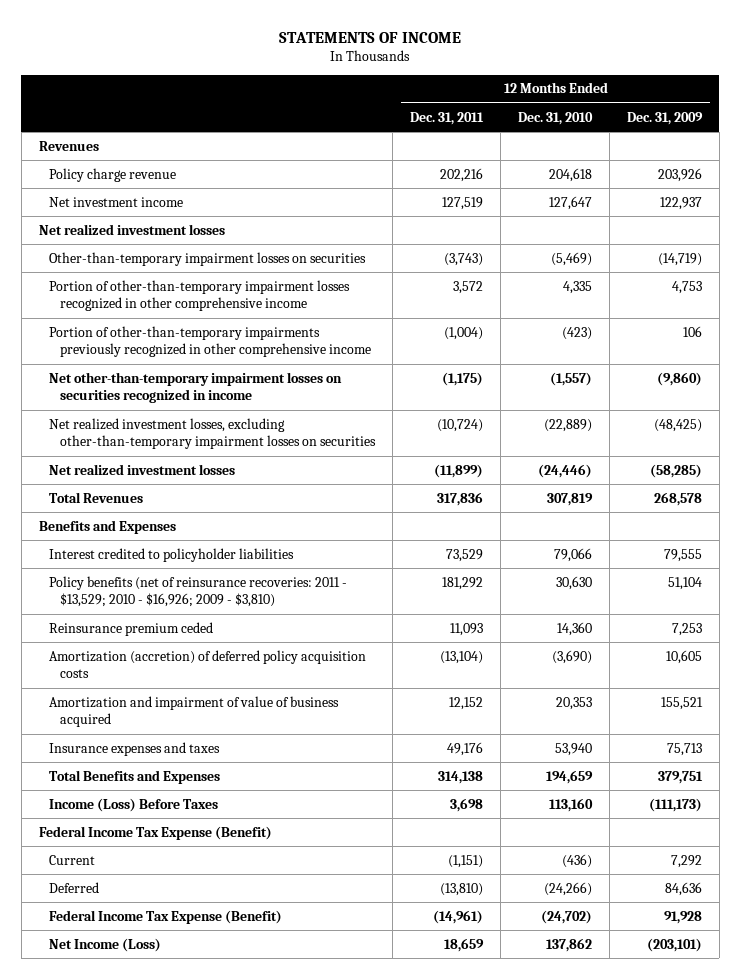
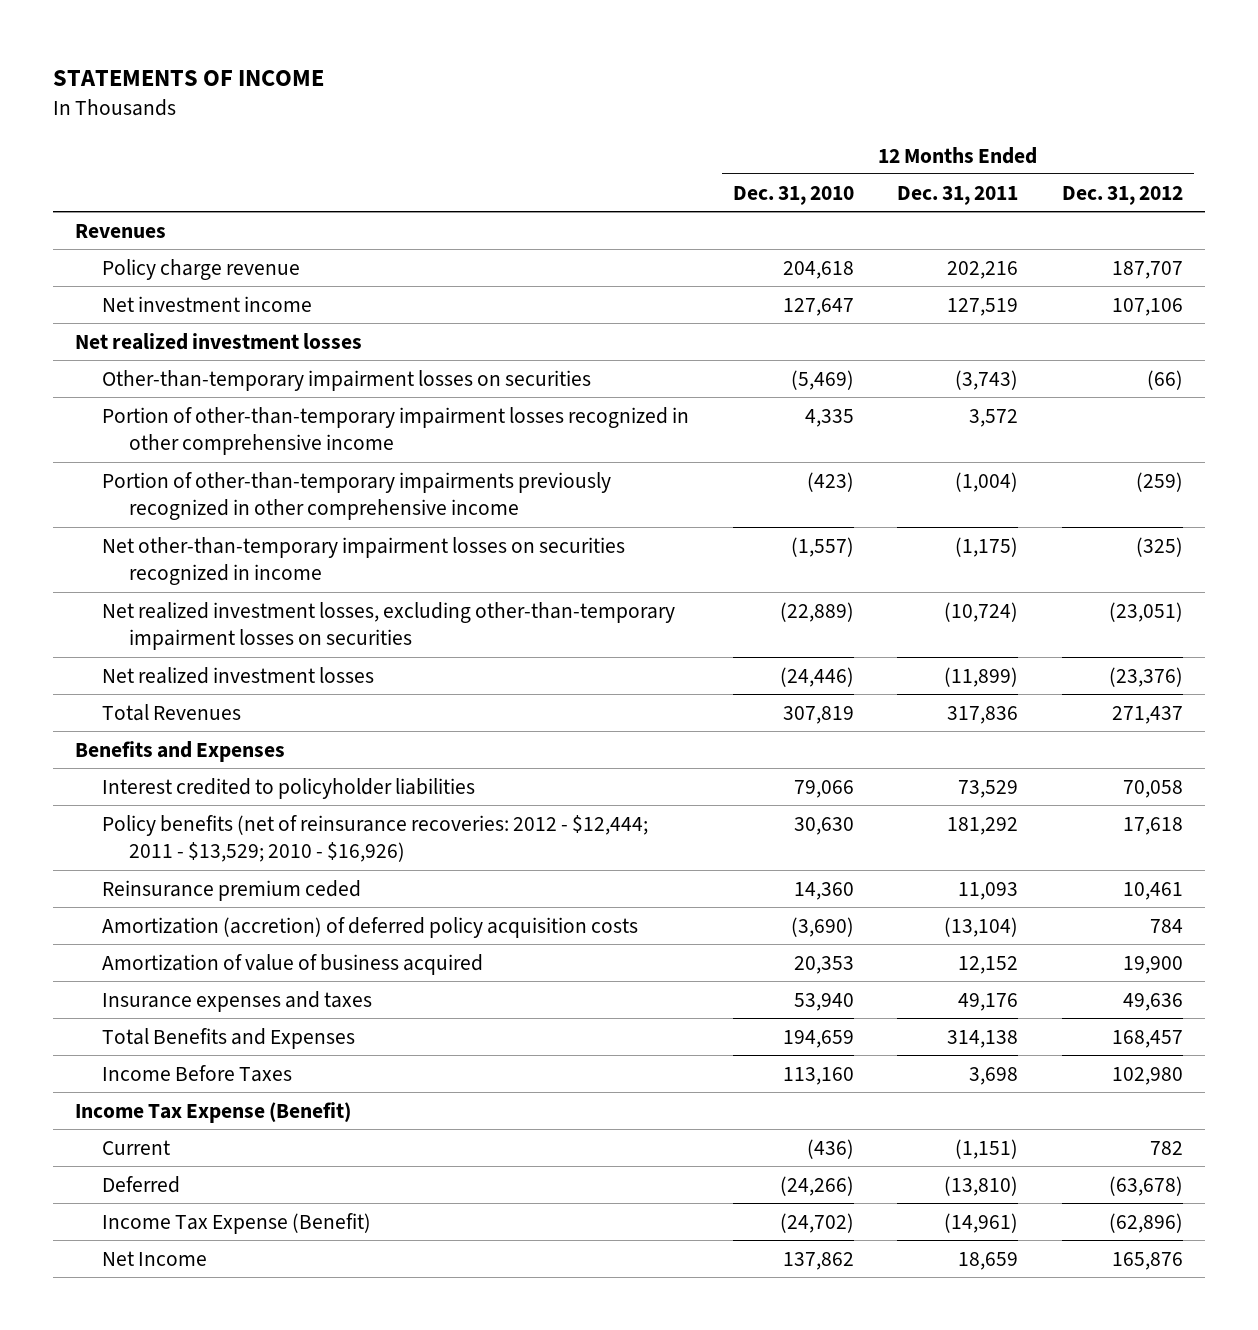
- | 12 Months Ended Dec. 31, 2011 | 12 Months Ended Dec. 31, 2010 | 12 Months Ended Dec. 31, 2009
+ | 12 Months Ended Dec. 31, 2010 | 12 Months Ended Dec. 31, 2011 | 12 Months Ended Dec. 31, 2012
- Policy benefits (net of reinsurance recoveries: 2011 - $13,529; 2010 - $16,926; 2009 - $3,810) | 181,292 | 30,630 | 51,104
+ Policy benefits (net of reinsurance recoveries: 2012 - $12,444; 2011 - $13,529; 2010 - $16,926) | 30,630 | 181,292 | 17,618
- Amortization and impairment of value of business acquired | 12,152 | 20,353 | 155,521
+ Amortization of value of business acquired | 20,353 | 12,152 | 19,900
- Income (Loss) Before Taxes | 3,698 | 113,160 | (111,173)
- Federal Income Tax Expense (Benefit)
+ Income Before Taxes | 113,160 | 3,698 | 102,980
+ Income Tax Expense (Benefit)
- Federal Income Tax Expense (Benefit) | (14,961) | (24,702) | 91,928
- Net Income (Loss) | 18,659 | 137,862 | (203,101)
+ Income Tax Expense (Benefit) | (24,702) | (14,961) | (62,896)
+ Net Income | 137,862 | 18,659 | 165,876

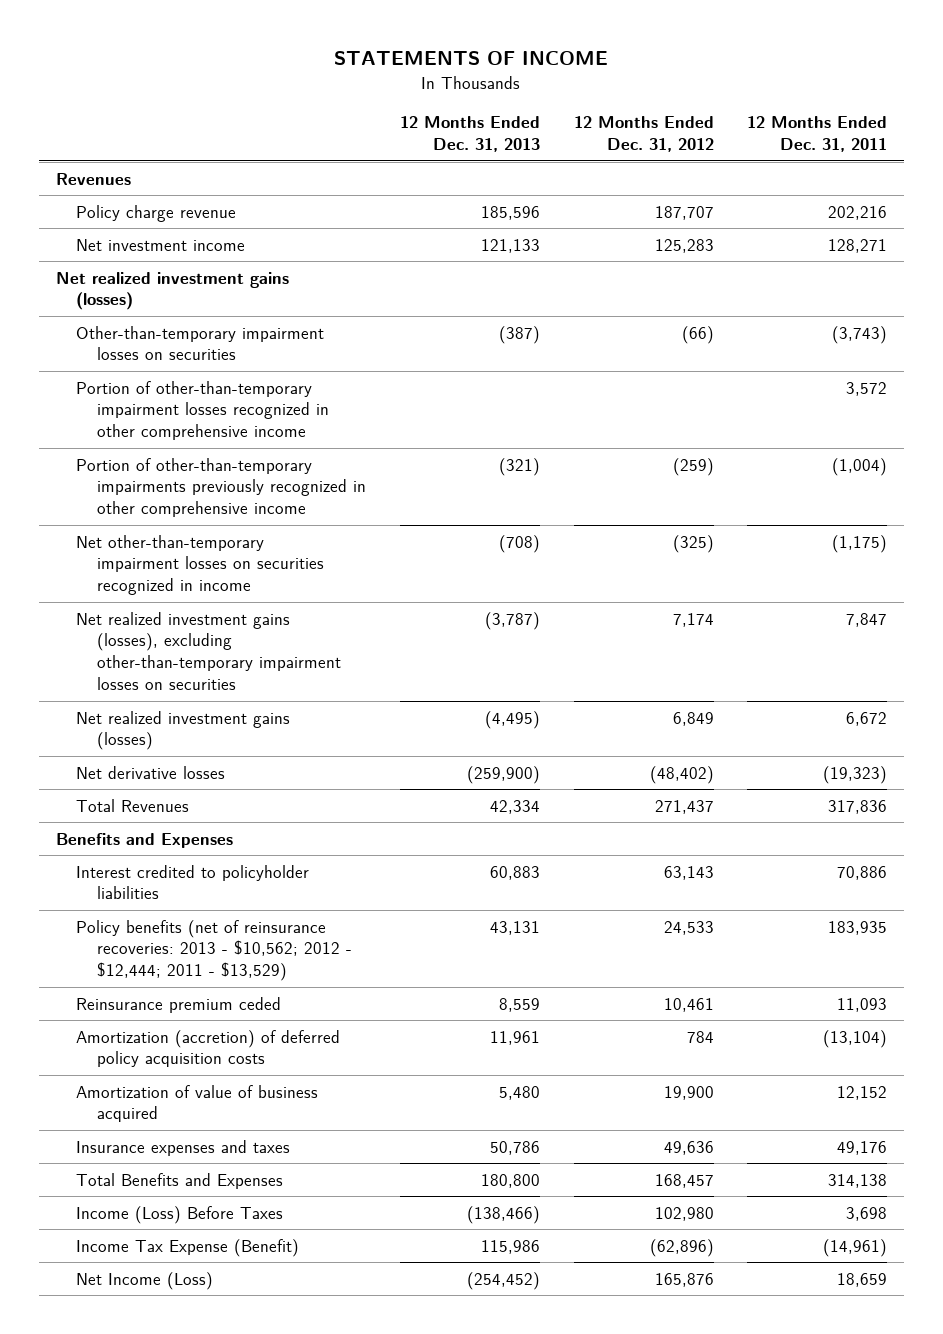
- | 12 Months Ended Dec. 31, 2010 | 12 Months Ended Dec. 31, 2011 | 12 Months Ended Dec. 31, 2012
+ | 12 Months Ended Dec. 31, 2013 | 12 Months Ended Dec. 31, 2012 | 12 Months Ended Dec. 31, 2011
- Net investment income | 127,647 | 127,519 | 107,106
- Net realized investment losses
+ Net investment income | 121,133 | 125,283 | 128,271
+ Net realized investment gains (losses)
- Net realized investment losses, excluding other-than-temporary impairment losses on securities | (22,889) | (10,724) | (23,051)
- Net realized investment losses | (24,446) | (11,899) | (23,376)
+ Net realized investment gains (losses), excluding other-than-temporary impairment losses on securities | (3,787) | 7,174 | 7,847
+ Net realized investment gains (losses) | (4,495) | 6,849 | 6,672
+ Net derivative losses | (259,900) | (48,402) | (19,323)
- Interest credited to policyholder liabilities | 79,066 | 73,529 | 70,058
- Policy benefits (net of reinsurance recoveries: 2012 - $12,444; 2011 - $13,529; 2010 - $16,926) | 30,630 | 181,292 | 17,618
+ Interest credited to policyholder liabilities | 60,883 | 63,143 | 70,886
+ Policy benefits (net of reinsurance recoveries: 2013 - $10,562; 2012 - $12,444; 2011 - $13,529) | 43,131 | 24,533 | 183,935
- Income Before Taxes | 113,160 | 3,698 | 102,980
- Income Tax Expense (Benefit)
- Current | (436) | (1,151) | 782
- Deferred | (24,266) | (13,810) | (63,678)
+ Income (Loss) Before Taxes | (138,466) | 102,980 | 3,698
- Net Income | 137,862 | 18,659 | 165,876
+ Net Income (Loss) | (254,452) | 165,876 | 18,659

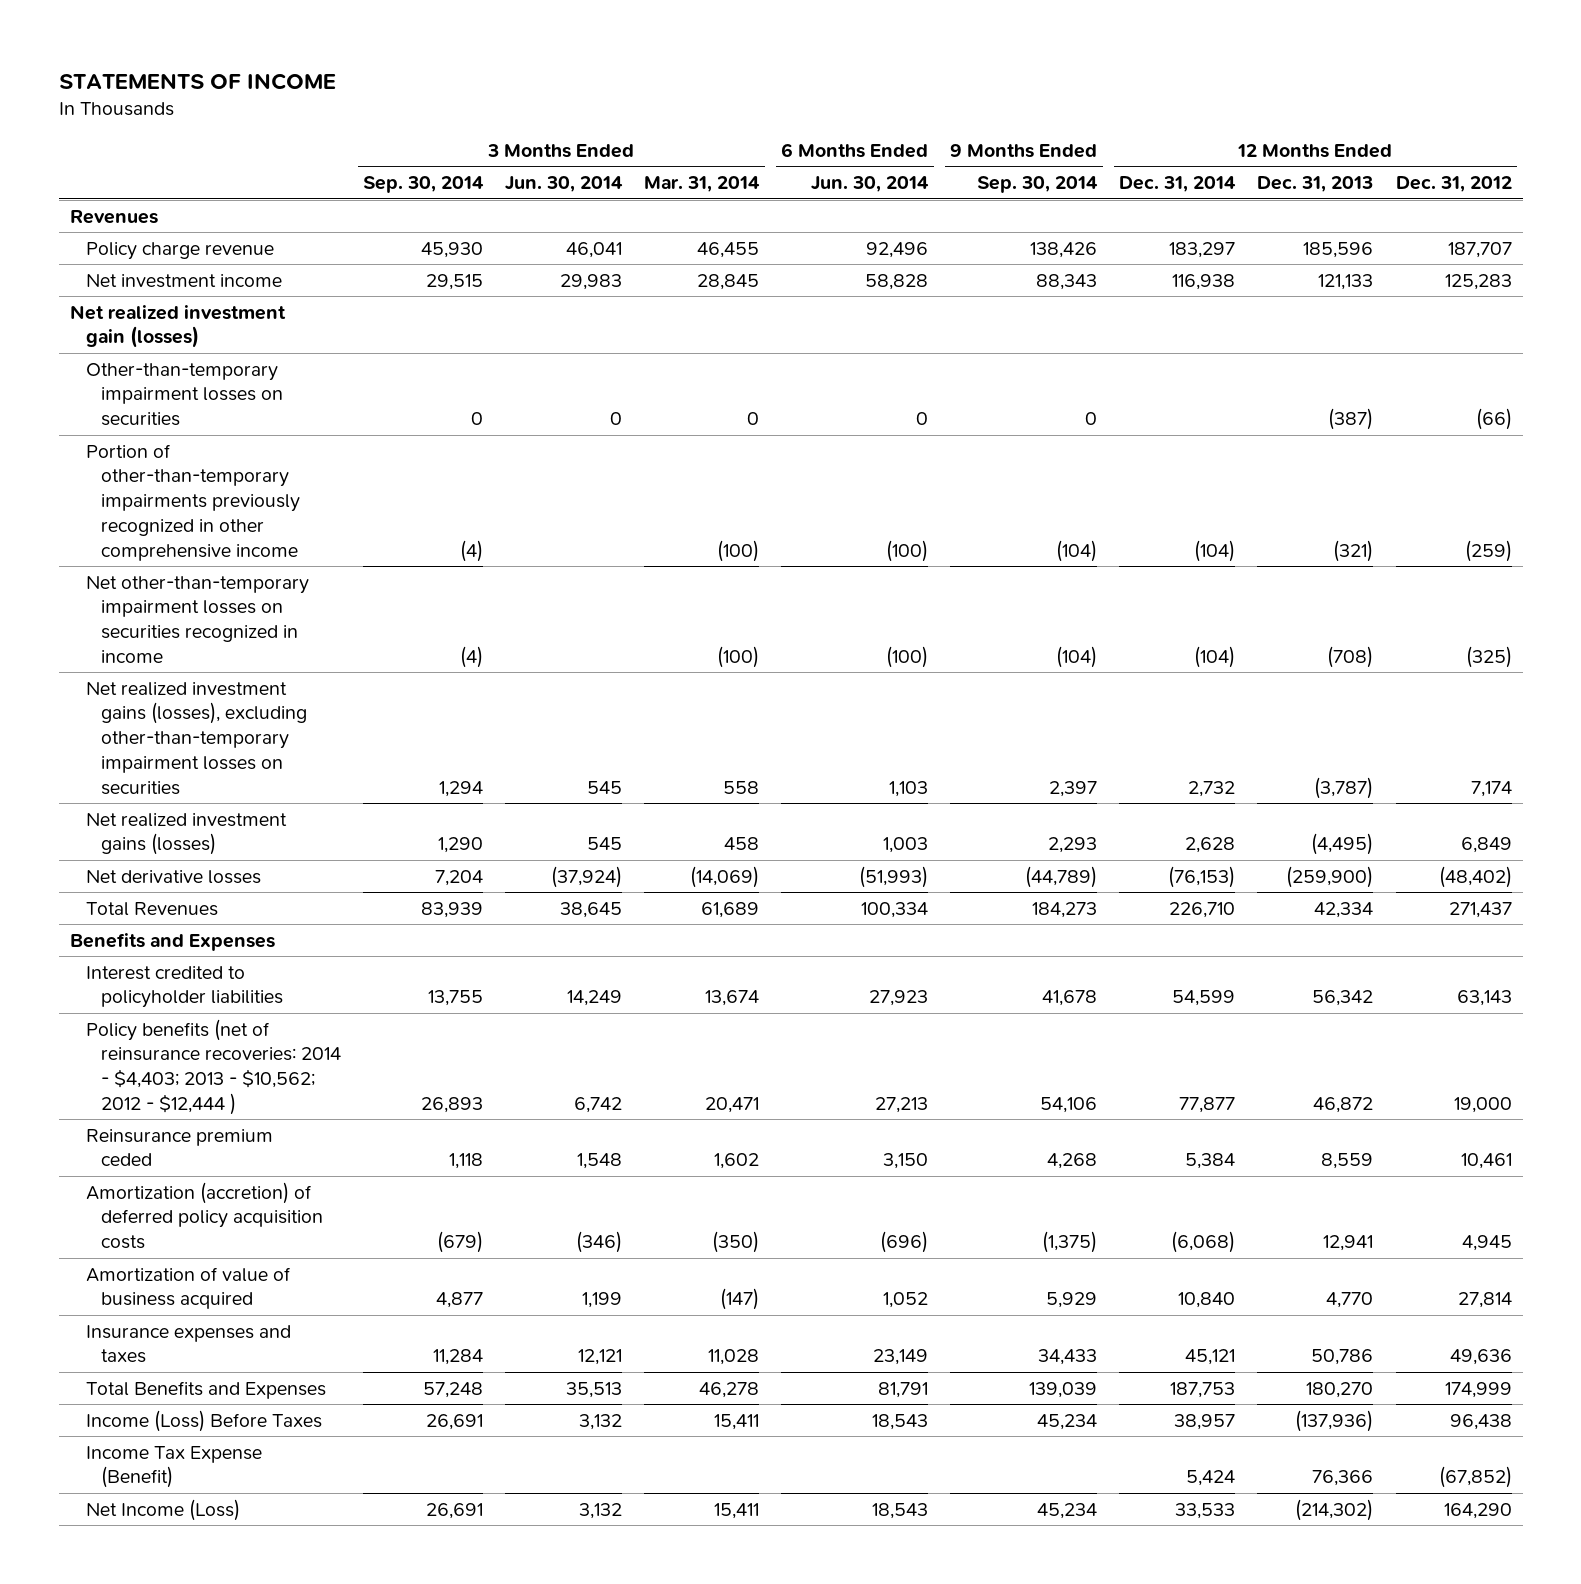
- | 12 Months Ended Dec. 31, 2013 | 12 Months Ended Dec. 31, 2012 | 12 Months Ended Dec. 31, 2011
+ | 3 Months Ended Sep. 30, 2014 | 3 Months Ended Jun. 30, 2014 | 3 Months Ended Mar. 31, 2014 | 6 Months Ended Jun. 30, 2014 | 9 Months Ended Sep. 30, 2014 | 12 Months Ended Dec. 31, 2014 | 12 Months Ended Dec. 31, 2013 | 12 Months Ended Dec. 31, 2012
- Net realized investment gains (losses)
+ Net realized investment gain (losses)
- Portion of other-than-temporary impairment losses recognized in other comprehensive income | | | 3,572
- Interest credited to policyholder liabilities | 60,883 | 63,143 | 70,886
- Policy benefits (net of reinsurance recoveries: 2013 - $10,562; 2012 - $12,444; 2011 - $13,529) | 43,131 | 24,533 | 183,935
+ Interest credited to policyholder liabilities | 13,755 | 14,249 | 13,674 | 27,923 | 41,678 | 54,599 | 56,342 | 63,143
+ Policy benefits (net of reinsurance recoveries: 2014 - $4,403; 2013 - $10,562; 2012 - $12,444 ) | 26,893 | 6,742 | 20,471 | 27,213 | 54,106 | 77,877 | 46,872 | 19,000
- Amortization (accretion) of deferred policy acquisition costs | 11,961 | 784 | (13,104)
- Amortization of value of business acquired | 5,480 | 19,900 | 12,152
+ Amortization (accretion) of deferred policy acquisition costs | (679) | (346) | (350) | (696) | (1,375) | (6,068) | 12,941 | 4,945
+ Amortization of value of business acquired | 4,877 | 1,199 | (147) | 1,052 | 5,929 | 10,840 | 4,770 | 27,814
- Total Benefits and Expenses | 180,800 | 168,457 | 314,138
- Income (Loss) Before Taxes | (138,466) | 102,980 | 3,698
- Income Tax Expense (Benefit) | 115,986 | (62,896) | (14,961)
- Net Income (Loss) | (254,452) | 165,876 | 18,659
+ Total Benefits and Expenses | 57,248 | 35,513 | 46,278 | 81,791 | 139,039 | 187,753 | 180,270 | 174,999
+ Income (Loss) Before Taxes | 26,691 | 3,132 | 15,411 | 18,543 | 45,234 | 38,957 | (137,936) | 96,438
+ Income Tax Expense (Benefit) | | | | | | 5,424 | 76,366 | (67,852)
+ Net Income (Loss) | 26,691 | 3,132 | 15,411 | 18,543 | 45,234 | 33,533 | (214,302) | 164,290

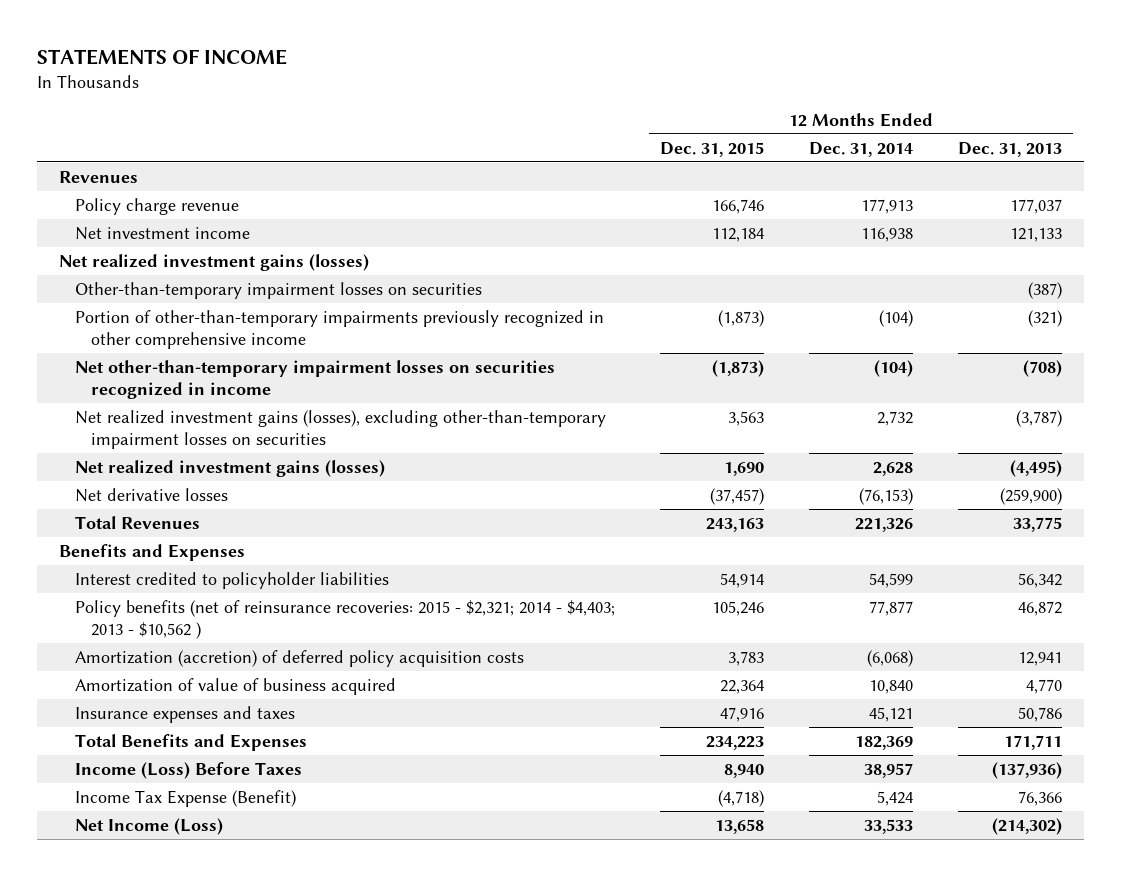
- | 3 Months Ended Sep. 30, 2014 | 3 Months Ended Jun. 30, 2014 | 3 Months Ended Mar. 31, 2014 | 6 Months Ended Jun. 30, 2014 | 9 Months Ended Sep. 30, 2014 | 12 Months Ended Dec. 31, 2014 | 12 Months Ended Dec. 31, 2013 | 12 Months Ended Dec. 31, 2012
+ | 12 Months Ended Dec. 31, 2015 | 12 Months Ended Dec. 31, 2014 | 12 Months Ended Dec. 31, 2013
- Policy charge revenue | 45,930 | 46,041 | 46,455 | 92,496 | 138,426 | 183,297 | 185,596 | 187,707
+ Policy charge revenue | 166,746 | 177,913 | 177,037
- Net realized investment gain (losses)
+ Net realized investment gains (losses)
- Total Revenues | 83,939 | 38,645 | 61,689 | 100,334 | 184,273 | 226,710 | 42,334 | 271,437
+ Total Revenues | 243,163 | 221,326 | 33,775
- Policy benefits (net of reinsurance recoveries: 2014 - $4,403; 2013 - $10,562; 2012 - $12,444 ) | 26,893 | 6,742 | 20,471 | 27,213 | 54,106 | 77,877 | 46,872 | 19,000
- Reinsurance premium ceded | 1,118 | 1,548 | 1,602 | 3,150 | 4,268 | 5,384 | 8,559 | 10,461
+ Policy benefits (net of reinsurance recoveries: 2015 - $2,321; 2014 - $4,403; 2013 - $10,562 ) | 105,246 | 77,877 | 46,872
- Total Benefits and Expenses | 57,248 | 35,513 | 46,278 | 81,791 | 139,039 | 187,753 | 180,270 | 174,999
+ Total Benefits and Expenses | 234,223 | 182,369 | 171,711

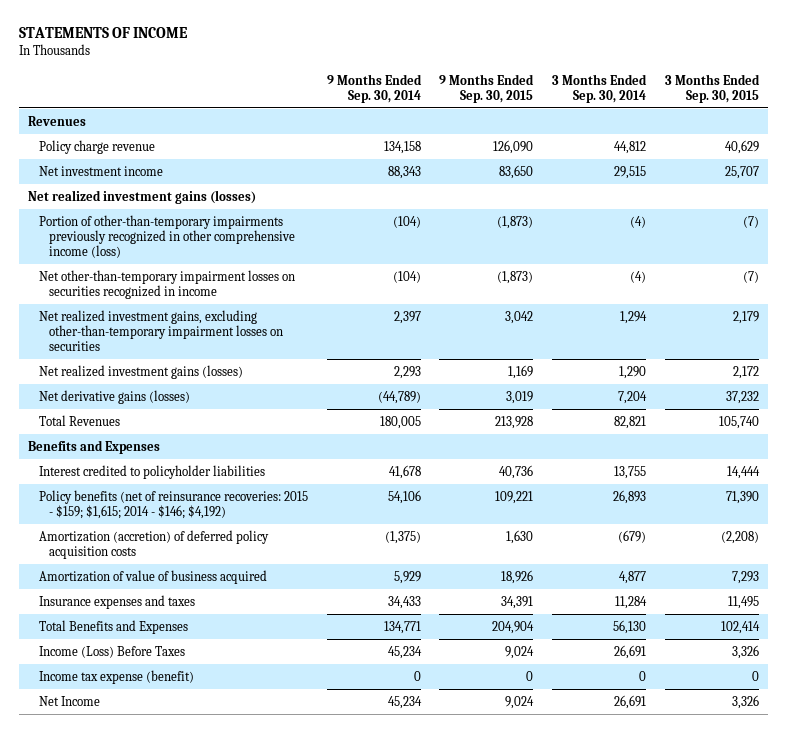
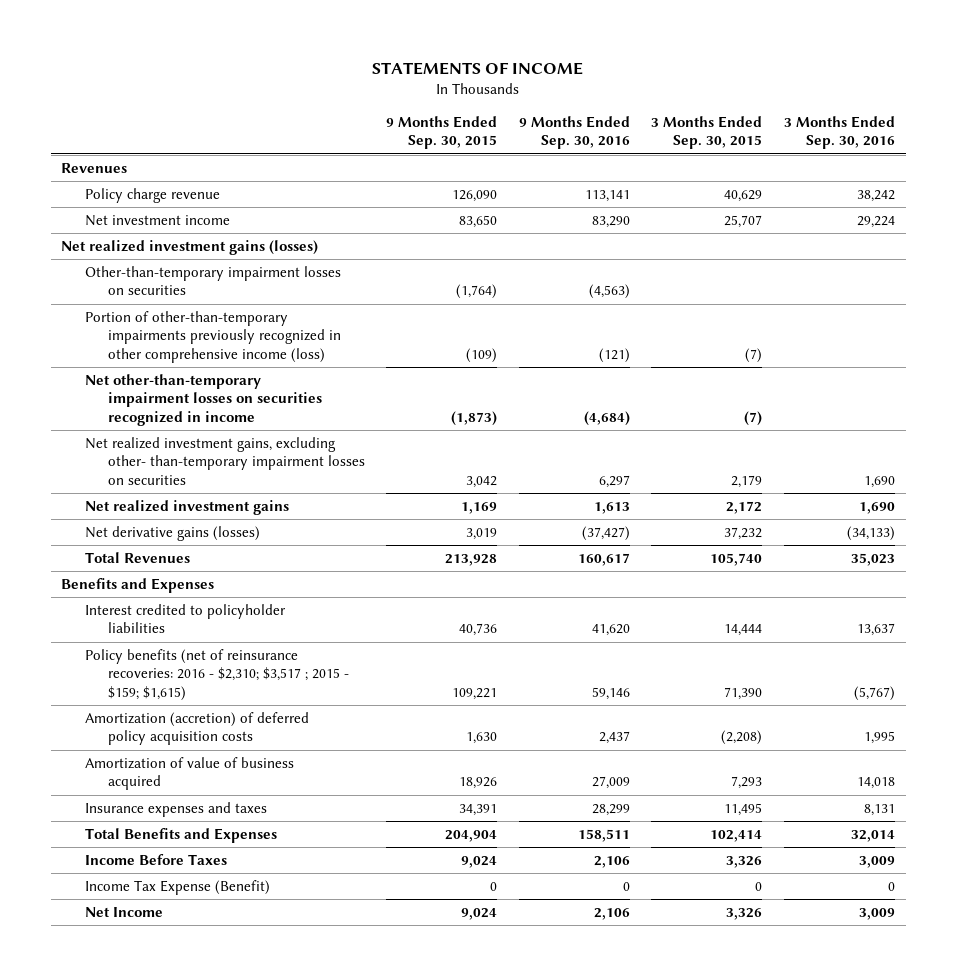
- | 9 Months Ended Sep. 30, 2014 | 9 Months Ended Sep. 30, 2015 | 3 Months Ended Sep. 30, 2014 | 3 Months Ended Sep. 30, 2015
+ | 9 Months Ended Sep. 30, 2015 | 9 Months Ended Sep. 30, 2016 | 3 Months Ended Sep. 30, 2015 | 3 Months Ended Sep. 30, 2016
- Portion of other-than-temporary impairments previously recognized in other comprehensive income (loss) | (104) | (1,873) | (4) | (7)
+ Other-than-temporary impairment losses on securities | (1,764) | (4,563) | |
+ Portion of other-than-temporary impairments previously recognized in other comprehensive income (loss) | (109) | (121) | (7) |
- Net realized investment gains, excluding other-than-temporary impairment losses on securities | 2,397 | 3,042 | 1,294 | 2,179
- Net realized investment gains (losses) | 2,293 | 1,169 | 1,290 | 2,172
+ Net realized investment gains, excluding other- than-temporary impairment losses on securities | 3,042 | 6,297 | 2,179 | 1,690
+ Net realized investment gains | 1,169 | 1,613 | 2,172 | 1,690
- Policy benefits (net of reinsurance recoveries: 2015 - $159; $1,615; 2014 - $146; $4,192) | 54,106 | 109,221 | 26,893 | 71,390
+ Policy benefits (net of reinsurance recoveries: 2016 - $2,310; $3,517 ; 2015 - $159; $1,615) | 109,221 | 59,146 | 71,390 | (5,767)
- Income (Loss) Before Taxes | 45,234 | 9,024 | 26,691 | 3,326
- Income tax expense (benefit) | 0 | 0 | 0 | 0
+ Income Before Taxes | 9,024 | 2,106 | 3,326 | 3,009
+ Income Tax Expense (Benefit) | 0 | 0 | 0 | 0

